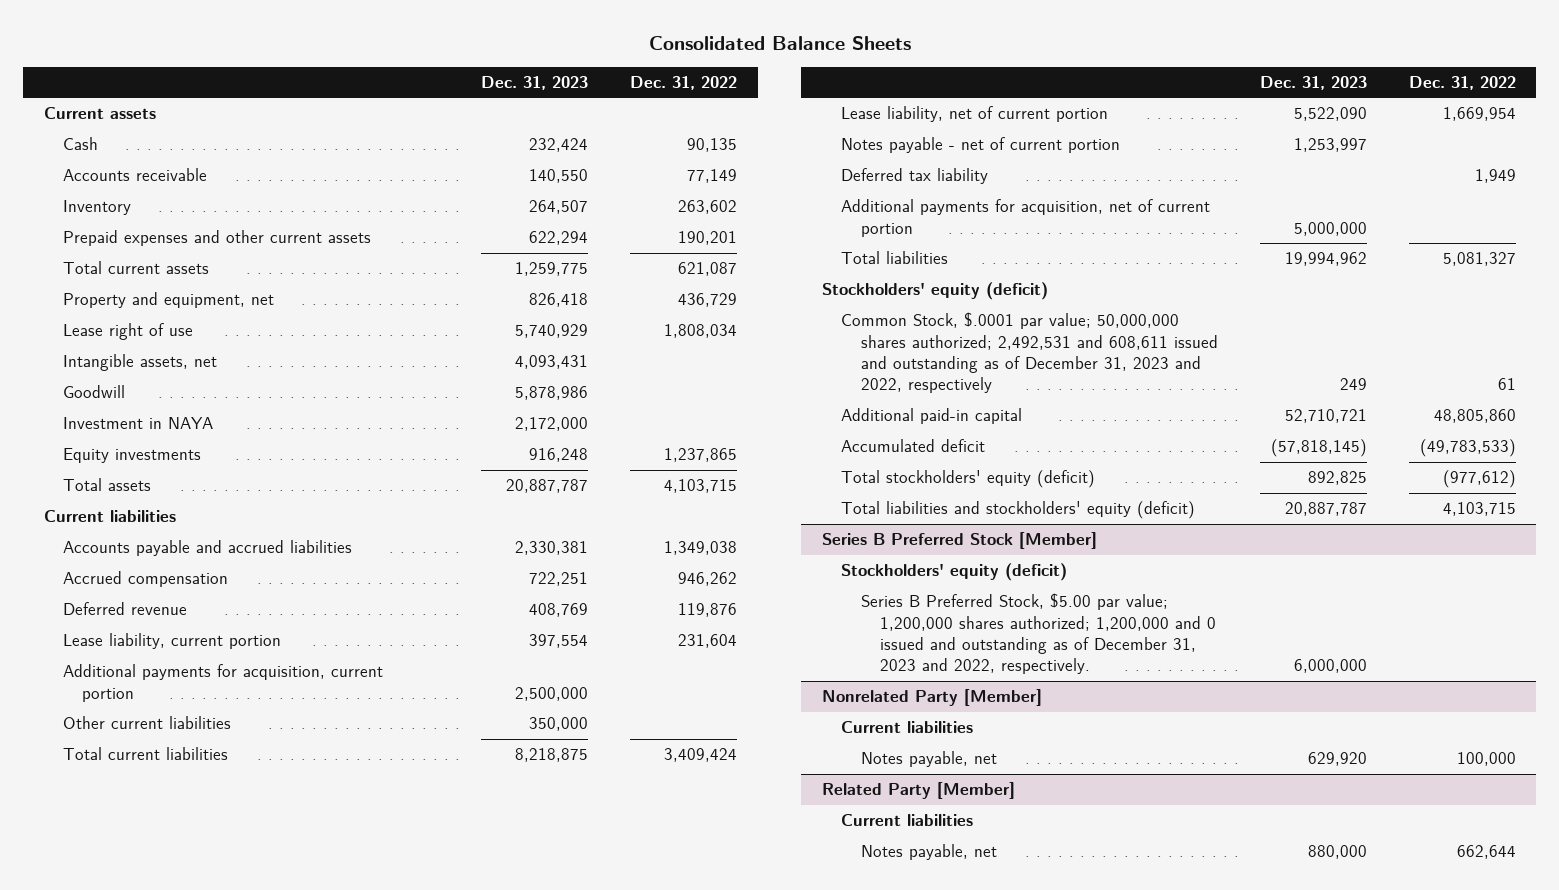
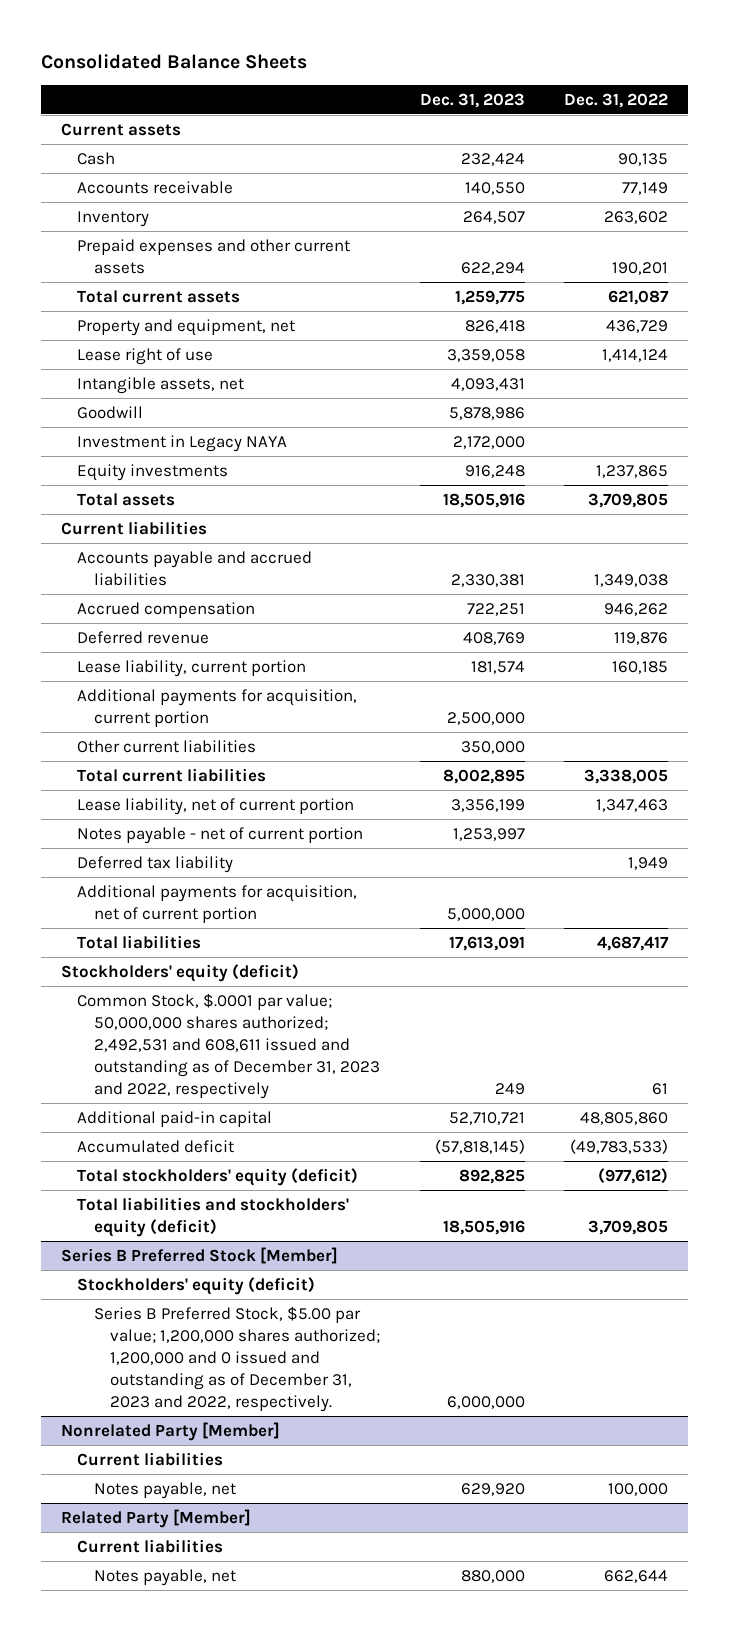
- Lease right of use | 5,740,929 | 1,808,034
+ Lease right of use | 3,359,058 | 1,414,124
- Investment in NAYA | 2,172,000 |
+ Investment in Legacy NAYA | 2,172,000 |
- Total assets | 20,887,787 | 4,103,715
+ Total assets | 18,505,916 | 3,709,805
- Lease liability, current portion | 397,554 | 231,604
+ Lease liability, current portion | 181,574 | 160,185
- Total current liabilities | 8,218,875 | 3,409,424
- Lease liability, net of current portion | 5,522,090 | 1,669,954
+ Total current liabilities | 8,002,895 | 3,338,005
+ Lease liability, net of current portion | 3,356,199 | 1,347,463
- Total liabilities | 19,994,962 | 5,081,327
+ Total liabilities | 17,613,091 | 4,687,417
- Total liabilities and stockholders' equity (deficit) | 20,887,787 | 4,103,715
+ Total liabilities and stockholders' equity (deficit) | 18,505,916 | 3,709,805

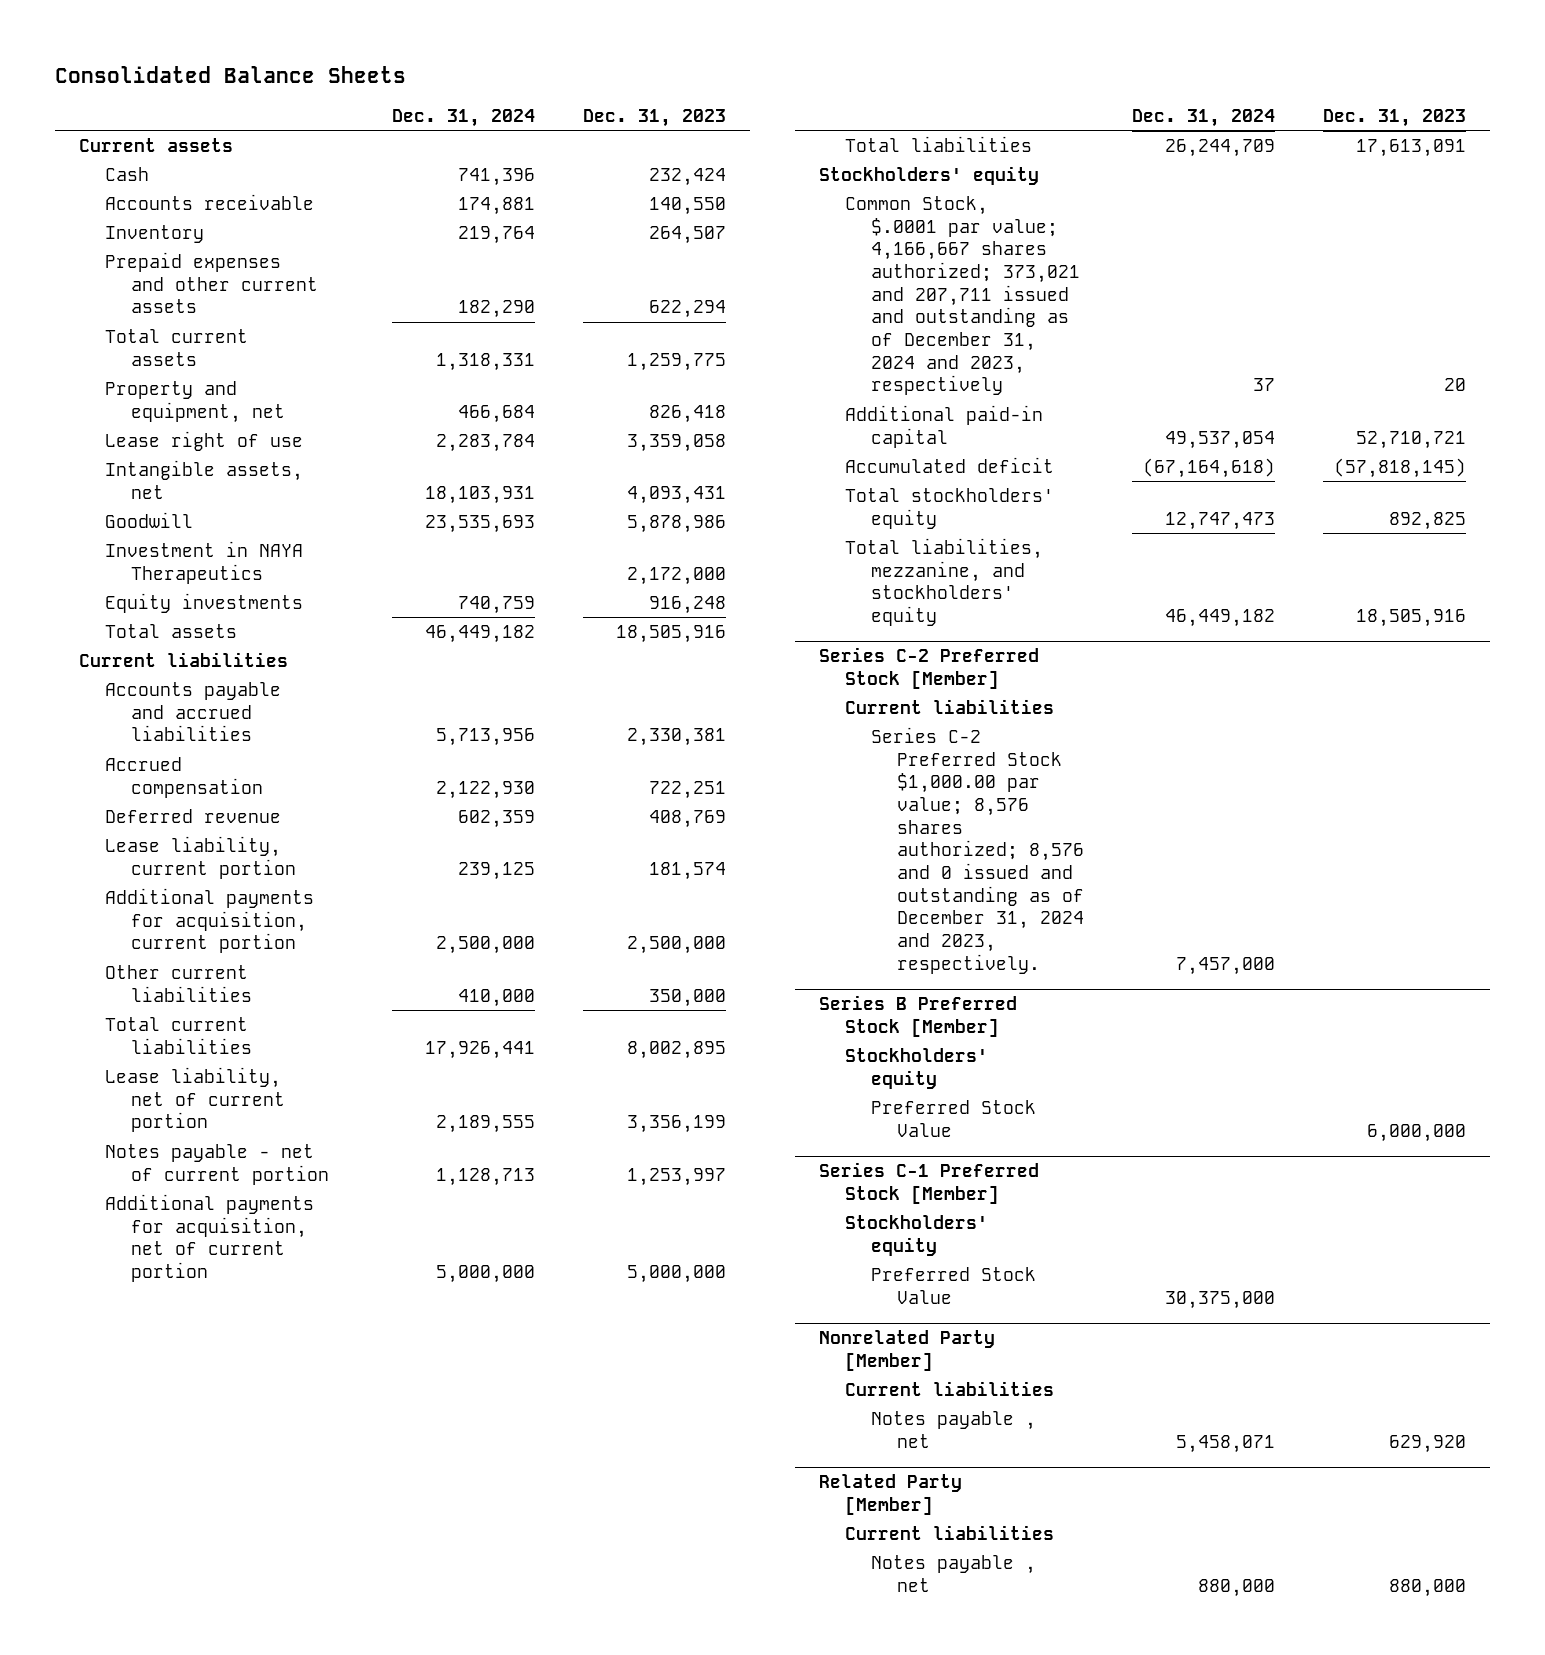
- | Dec. 31, 2023 | Dec. 31, 2022
+ | Dec. 31, 2024 | Dec. 31, 2023
- Investment in Legacy NAYA | 2,172,000 |
+ Investment in NAYA Therapeutics | | 2,172,000
- Deferred tax liability | | 1,949
- Stockholders' equity (deficit)
- Common Stock, $.0001 par value; 50,000,000 shares authorized; 2,492,531 and 608,611 issued and outstanding as of December 31, 2023 and 2022, respectively | 249 | 61
+ Stockholders' equity
+ Common Stock, $.0001 par value; 4,166,667 shares authorized; 373,021 and 207,711 issued and outstanding as of December 31, 2024 and 2023, respectively | 37 | 20
- Total stockholders' equity (deficit) | 892,825 | (977,612)
- Total liabilities and stockholders' equity (deficit) | 18,505,916 | 3,709,805
+ Total stockholders' equity | 12,747,473 | 892,825
+ Total liabilities, mezzanine, and stockholders' equity | 46,449,182 | 18,505,916
+ Series C-2 Preferred Stock [Member]
+ Current liabilities
+ Series C-2 Preferred Stock $1,000.00 par value; 8,576 shares authorized; 8,576 and 0 issued and outstanding as of December 31, 2024 and 2023, respectively. | 7,457,000 |
@ Series B Preferred Stock [Member]
- Stockholders' equity (deficit)
- Series B Preferred Stock, $5.00 par value; 1,200,000 shares authorized; 1,200,000 and 0 issued and outstanding as of December 31, 2023 and 2022, respectively. | 6,000,000 |
+ Stockholders' equity
+ Preferred Stock Value | | 6,000,000
+ Series C-1 Preferred Stock [Member]
+ Stockholders' equity
+ Preferred Stock Value | 30,375,000 |
@ Nonrelated Party [Member]
- Notes payable, net | 629,920 | 100,000
+ Notes payable , net | 5,458,071 | 629,920
@ Related Party [Member]
- Notes payable, net | 880,000 | 662,644
+ Notes payable , net | 880,000 | 880,000

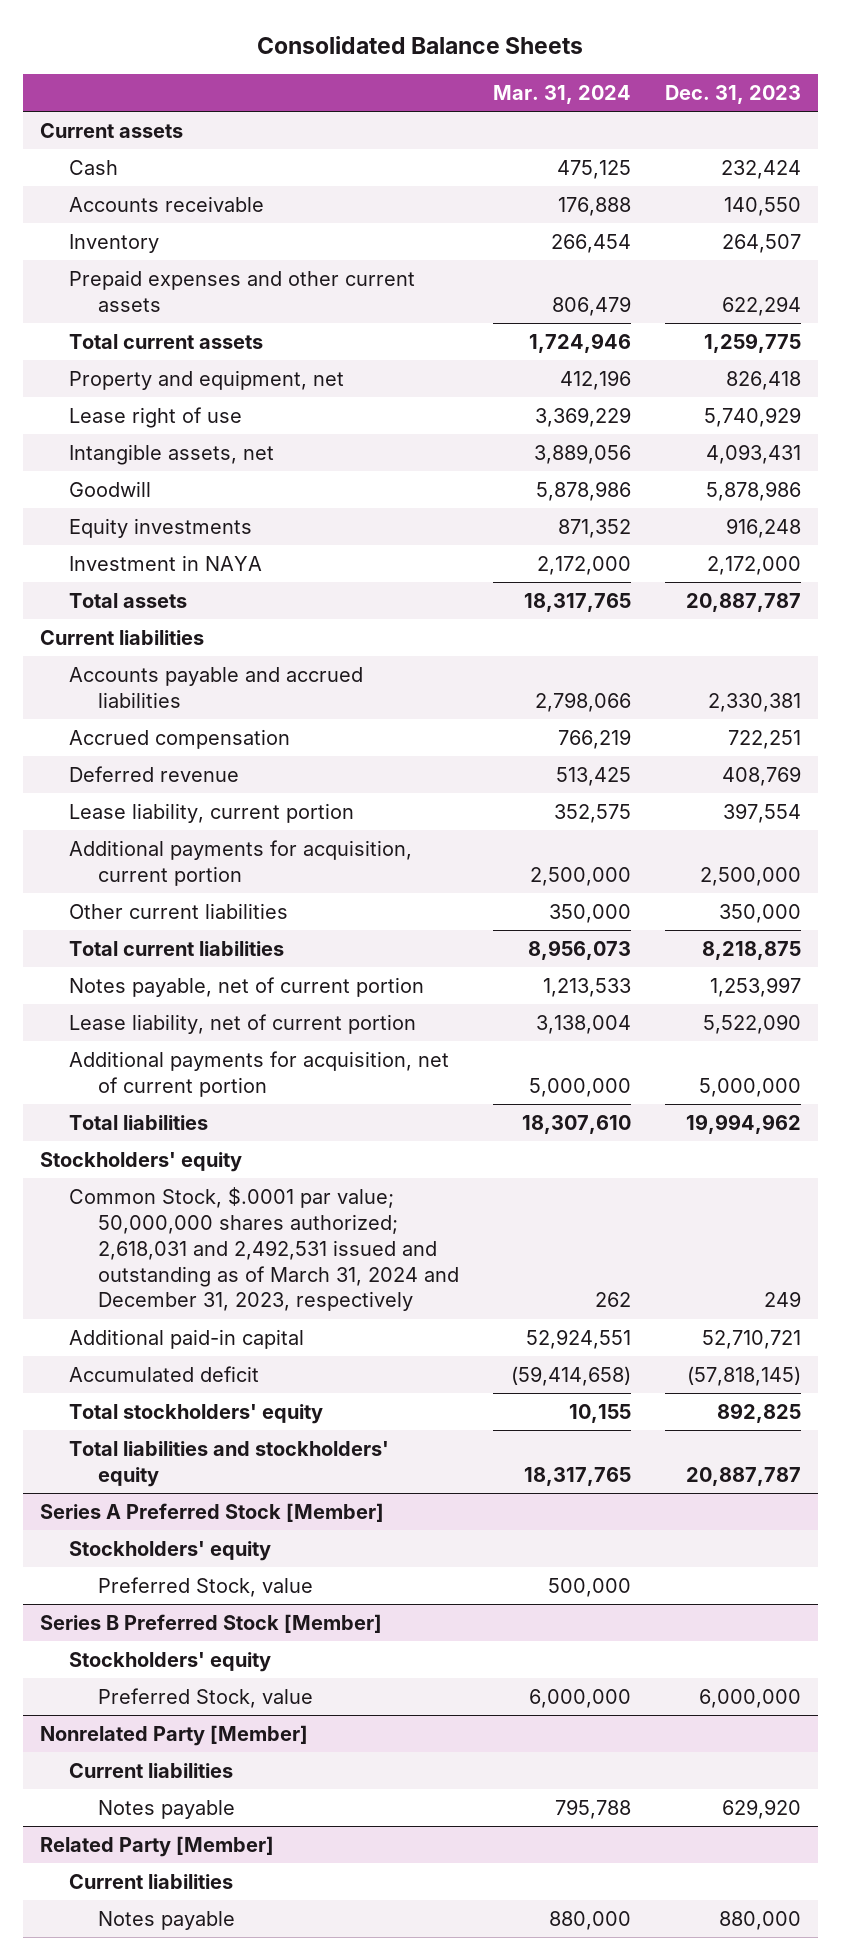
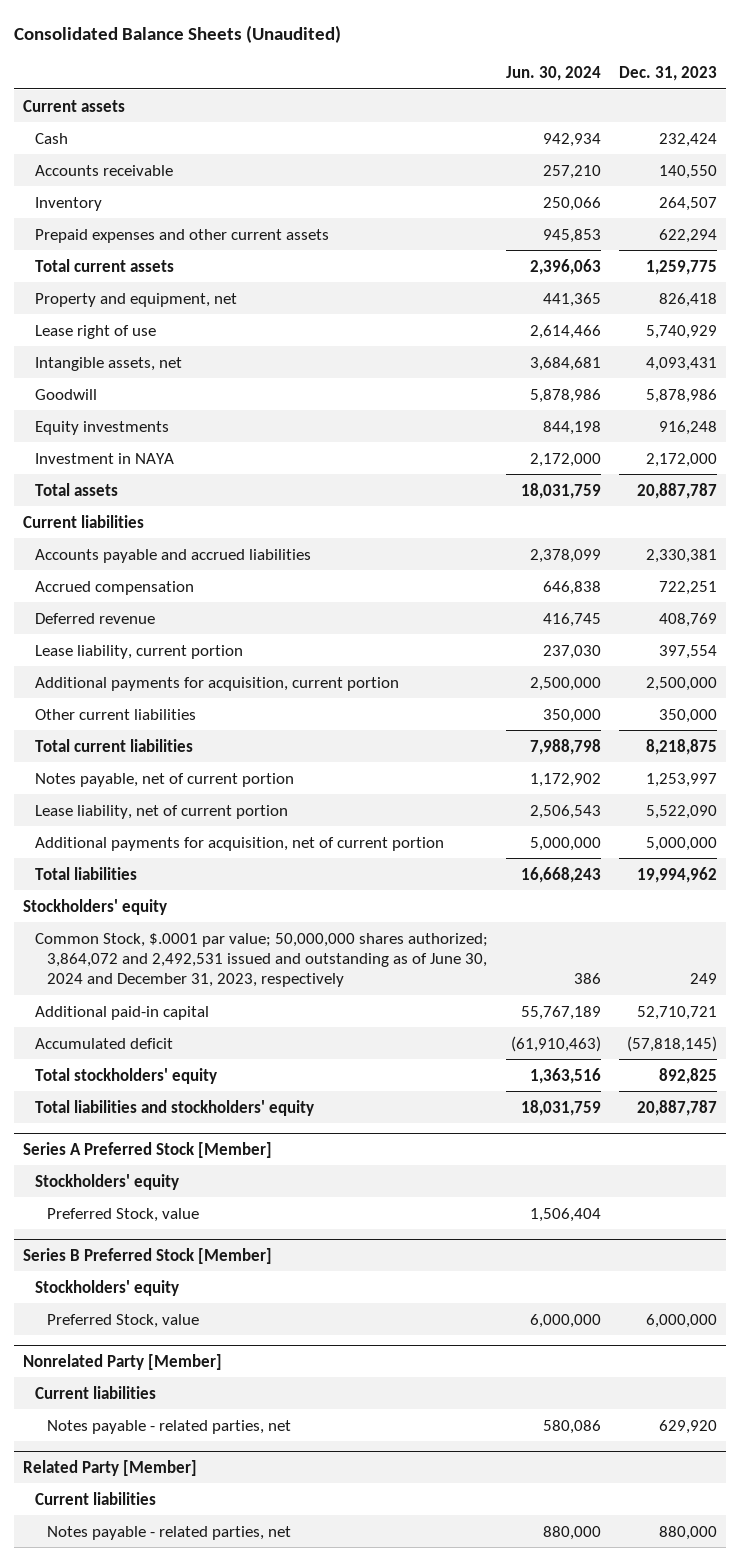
- Consolidated Balance Sheets
+ Consolidated Balance Sheets (Unaudited)
- | Mar. 31, 2024 | Dec. 31, 2023
+ | Jun. 30, 2024 | Dec. 31, 2023
- Common Stock, $.0001 par value; 50,000,000 shares authorized; 2,618,031 and 2,492,531 issued and outstanding as of March 31, 2024 and December 31, 2023, respectively | 262 | 249
+ Common Stock, $.0001 par value; 50,000,000 shares authorized; 3,864,072 and 2,492,531 issued and outstanding as of June 30, 2024 and December 31, 2023, respectively | 386 | 249
@ Nonrelated Party [Member]
- Notes payable | 795,788 | 629,920
+ Notes payable - related parties, net | 580,086 | 629,920
@ Related Party [Member]
- Notes payable | 880,000 | 880,000
+ Notes payable - related parties, net | 880,000 | 880,000

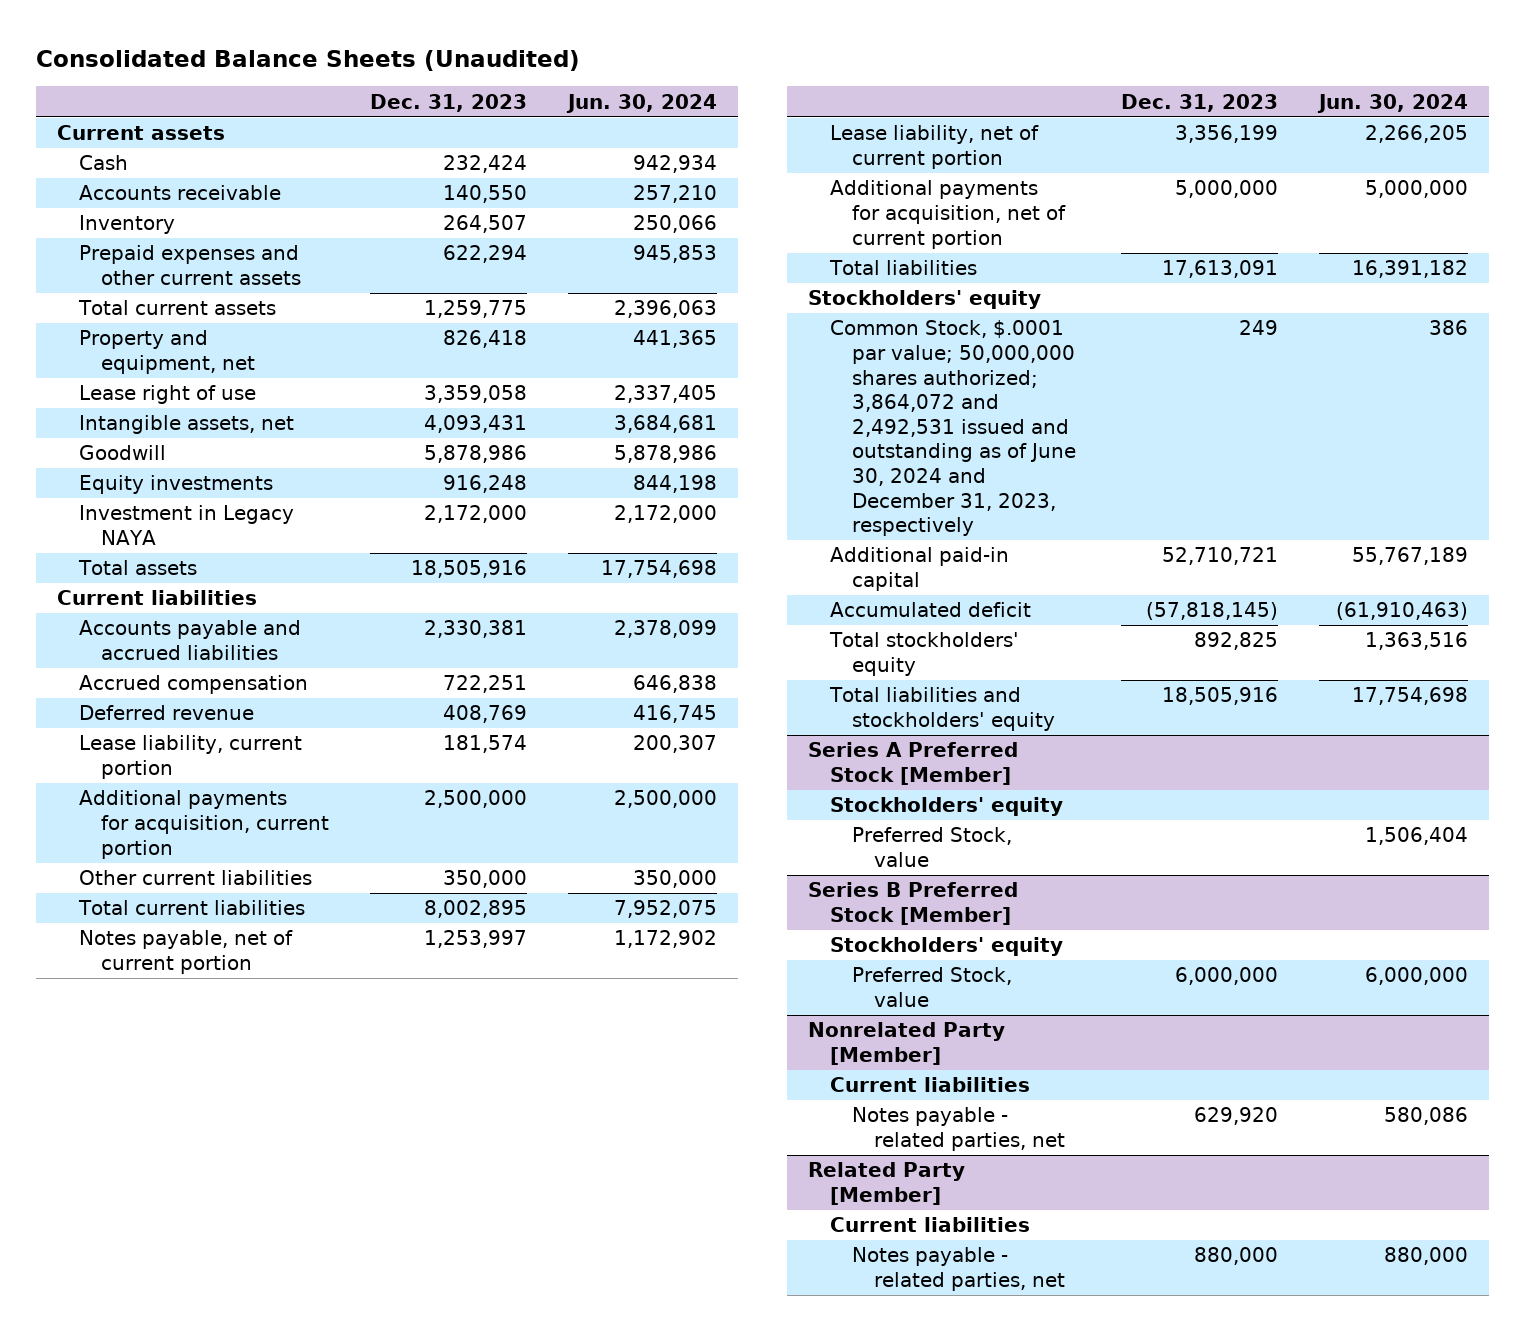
- | Jun. 30, 2024 | Dec. 31, 2023
+ | Dec. 31, 2023 | Jun. 30, 2024
- Lease right of use | 2,614,466 | 5,740,929
+ Lease right of use | 3,359,058 | 2,337,405
- Investment in NAYA | 2,172,000 | 2,172,000
- Total assets | 18,031,759 | 20,887,787
+ Investment in Legacy NAYA | 2,172,000 | 2,172,000
+ Total assets | 18,505,916 | 17,754,698
- Lease liability, current portion | 237,030 | 397,554
+ Lease liability, current portion | 181,574 | 200,307
- Total current liabilities | 7,988,798 | 8,218,875
+ Total current liabilities | 8,002,895 | 7,952,075
- Lease liability, net of current portion | 2,506,543 | 5,522,090
+ Lease liability, net of current portion | 3,356,199 | 2,266,205
- Total liabilities | 16,668,243 | 19,994,962
+ Total liabilities | 17,613,091 | 16,391,182
- Total liabilities and stockholders' equity | 18,031,759 | 20,887,787
+ Total liabilities and stockholders' equity | 18,505,916 | 17,754,698

